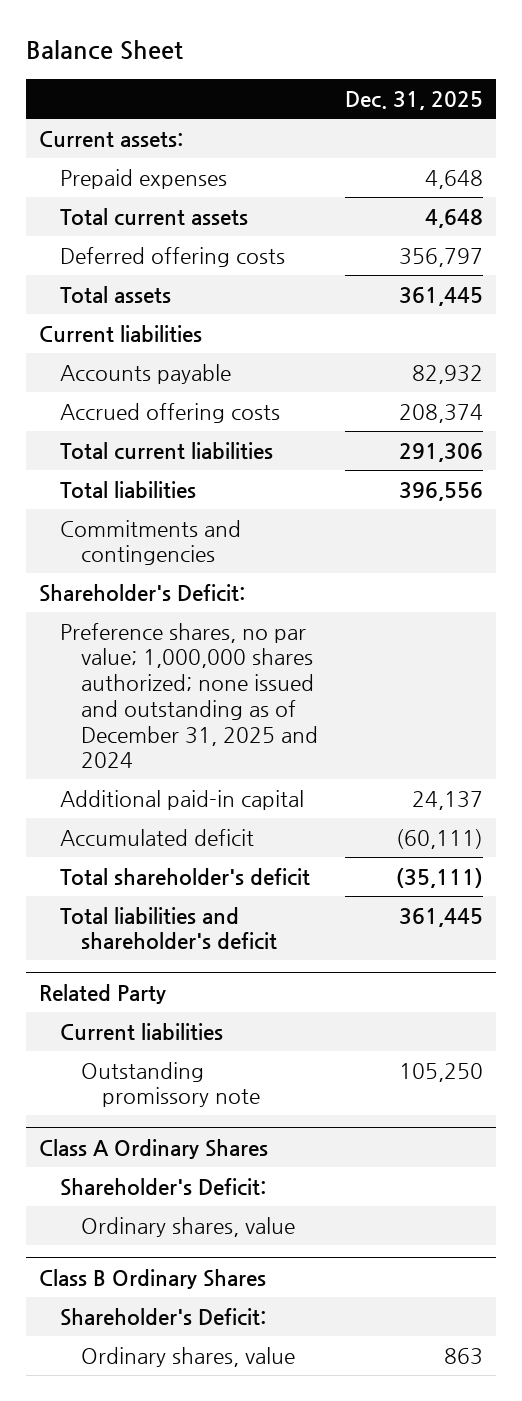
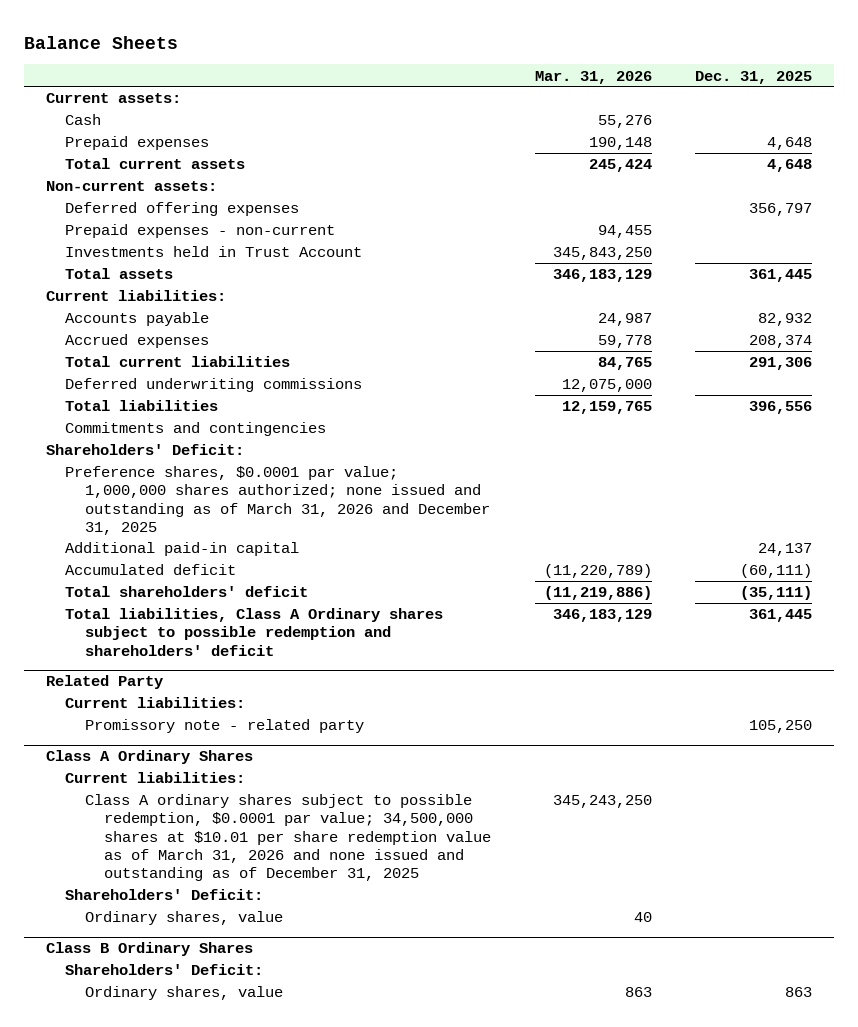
- Balance Sheet
+ Balance Sheets
- | Dec. 31, 2025
+ | Mar. 31, 2026 | Dec. 31, 2025
+ Cash | 55,276 |
- Deferred offering costs | 356,797
+ Non-current assets:
+ Deferred offering expenses | | 356,797
+ Prepaid expenses - non-current | 94,455 |
+ Investments held in Trust Account | 345,843,250 |
- Current liabilities
+ Current liabilities:
- Accrued offering costs | 208,374
+ Accrued expenses | 59,778 | 208,374
+ Deferred underwriting commissions | 12,075,000 |
- Shareholder's Deficit:
- Preference shares, no par value; 1,000,000 shares authorized; none issued and outstanding as of December 31, 2025 and 2024
+ Shareholders' Deficit:
+ Preference shares, $0.0001 par value; 1,000,000 shares authorized; none issued and outstanding as of March 31, 2026 and December 31, 2025
- Total shareholder's deficit | (35,111)
- Total liabilities and shareholder's deficit | 361,445
+ Total shareholders' deficit | (11,219,886) | (35,111)
+ Total liabilities, Class A Ordinary shares subject to possible redemption and shareholders' deficit | 346,183,129 | 361,445
@ Related Party
- Current liabilities
- Outstanding promissory note | 105,250
+ Current liabilities:
+ Promissory note - related party | | 105,250
@ Class A Ordinary Shares
- Shareholder's Deficit:
+ Current liabilities:
+ Class A ordinary shares subject to possible redemption, $0.0001 par value; 34,500,000 shares at $10.01 per share redemption value as of March 31, 2026 and none issued and outstanding as of December 31, 2025 | 345,243,250 |
+ Shareholders' Deficit:
@ Class B Ordinary Shares
- Shareholder's Deficit:
+ Shareholders' Deficit:

